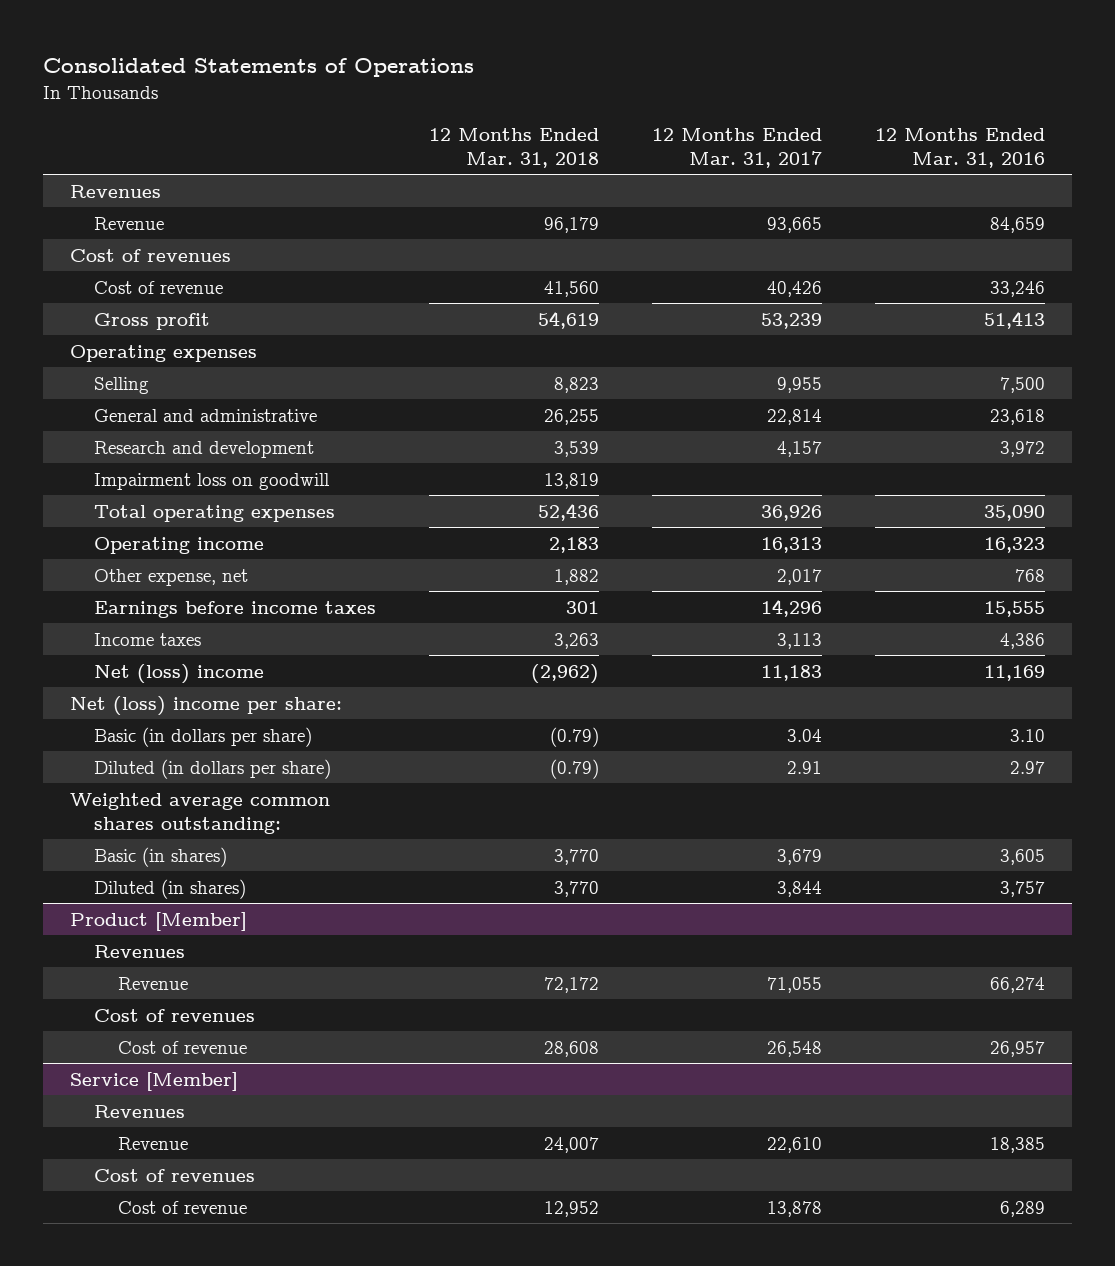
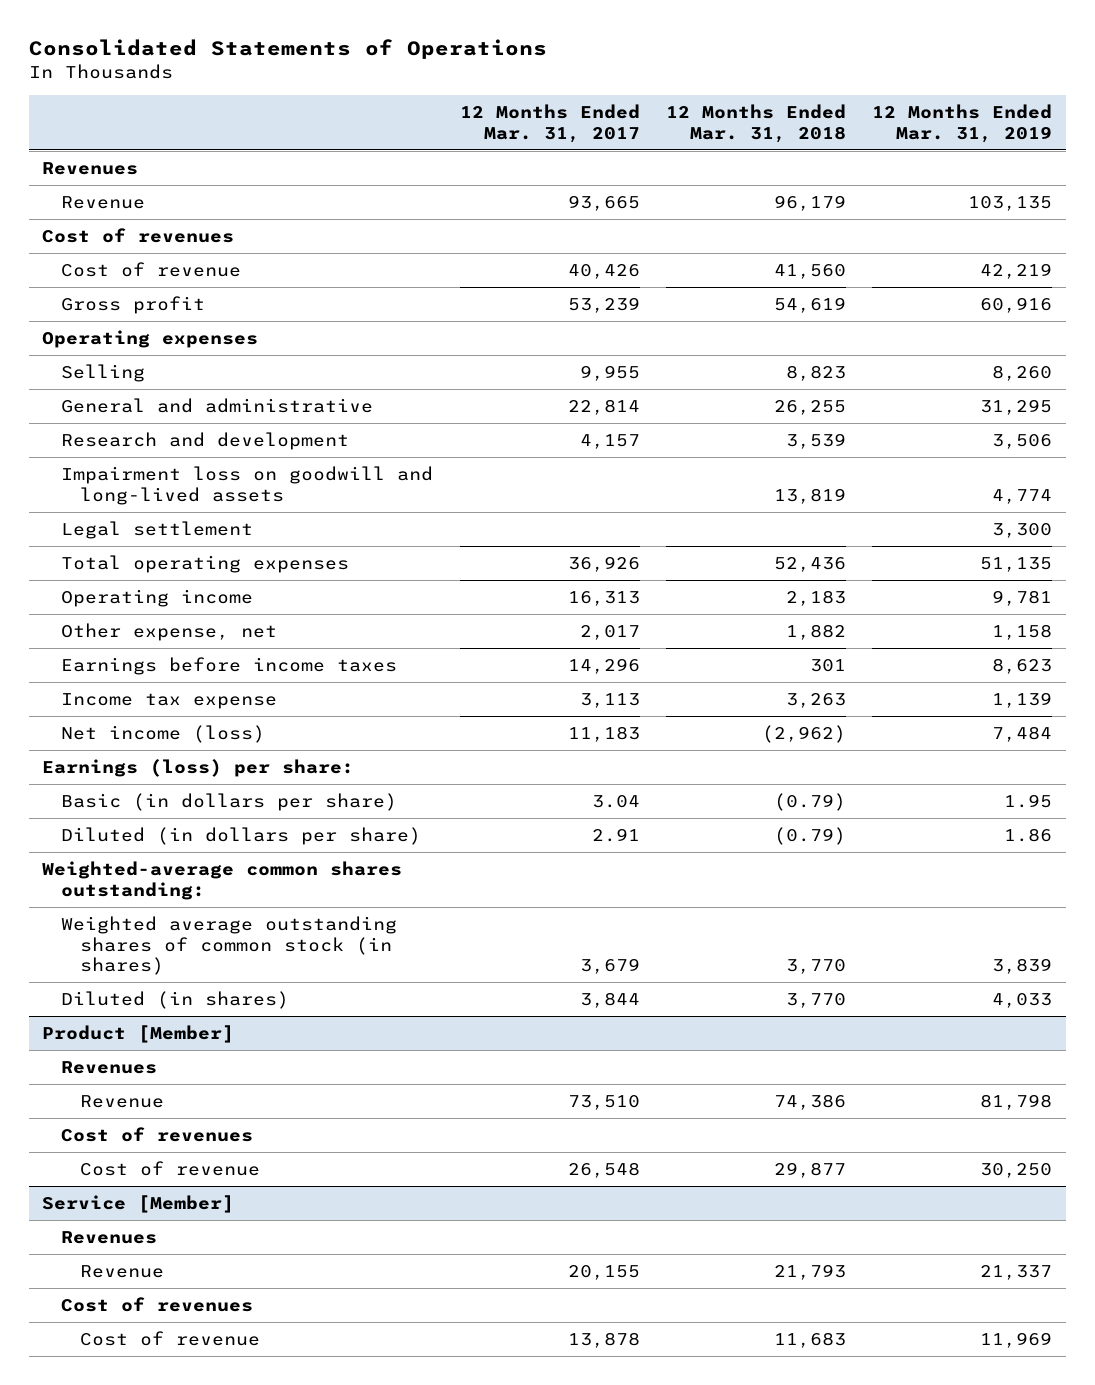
- | 12 Months Ended Mar. 31, 2018 | 12 Months Ended Mar. 31, 2017 | 12 Months Ended Mar. 31, 2016
+ | 12 Months Ended Mar. 31, 2017 | 12 Months Ended Mar. 31, 2018 | 12 Months Ended Mar. 31, 2019
- Impairment loss on goodwill | 13,819 | |
+ Impairment loss on goodwill and long-lived assets | | 13,819 | 4,774
+ Legal settlement | | | 3,300
- Income taxes | 3,263 | 3,113 | 4,386
- Net (loss) income | (2,962) | 11,183 | 11,169
- Net (loss) income per share:
+ Income tax expense | 3,113 | 3,263 | 1,139
+ Net income (loss) | 11,183 | (2,962) | 7,484
+ Earnings (loss) per share:
- Weighted average common shares outstanding:
- Basic (in shares) | 3,770 | 3,679 | 3,605
+ Weighted-average common shares outstanding:
+ Weighted average outstanding shares of common stock (in shares) | 3,679 | 3,770 | 3,839
@ Product [Member]
- Revenue | 72,172 | 71,055 | 66,274
+ Revenue | 73,510 | 74,386 | 81,798
- Cost of revenue | 28,608 | 26,548 | 26,957
+ Cost of revenue | 26,548 | 29,877 | 30,250
@ Service [Member]
- Revenue | 24,007 | 22,610 | 18,385
+ Revenue | 20,155 | 21,793 | 21,337
- Cost of revenue | 12,952 | 13,878 | 6,289
+ Cost of revenue | 13,878 | 11,683 | 11,969

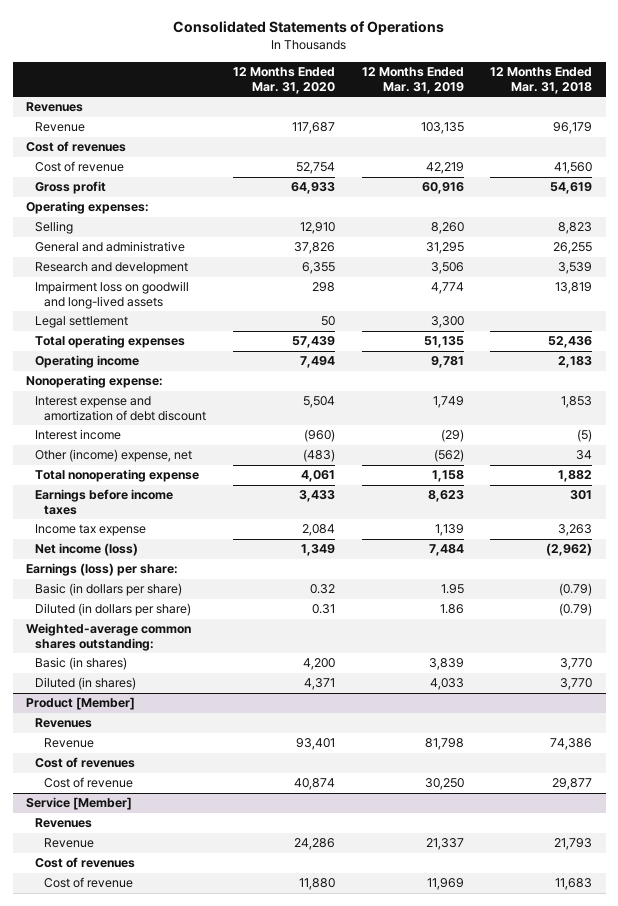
- | 12 Months Ended Mar. 31, 2017 | 12 Months Ended Mar. 31, 2018 | 12 Months Ended Mar. 31, 2019
+ | 12 Months Ended Mar. 31, 2020 | 12 Months Ended Mar. 31, 2019 | 12 Months Ended Mar. 31, 2018
- Operating expenses
+ Operating expenses:
- Other expense, net | 2,017 | 1,882 | 1,158
+ Nonoperating expense:
+ Interest expense and amortization of debt discount | 5,504 | 1,749 | 1,853
+ Interest income | (960) | (29) | (5)
+ Other (income) expense, net | (483) | (562) | 34
+ Total nonoperating expense | 4,061 | 1,158 | 1,882
- Weighted average outstanding shares of common stock (in shares) | 3,679 | 3,770 | 3,839
+ Basic (in shares) | 4,200 | 3,839 | 3,770

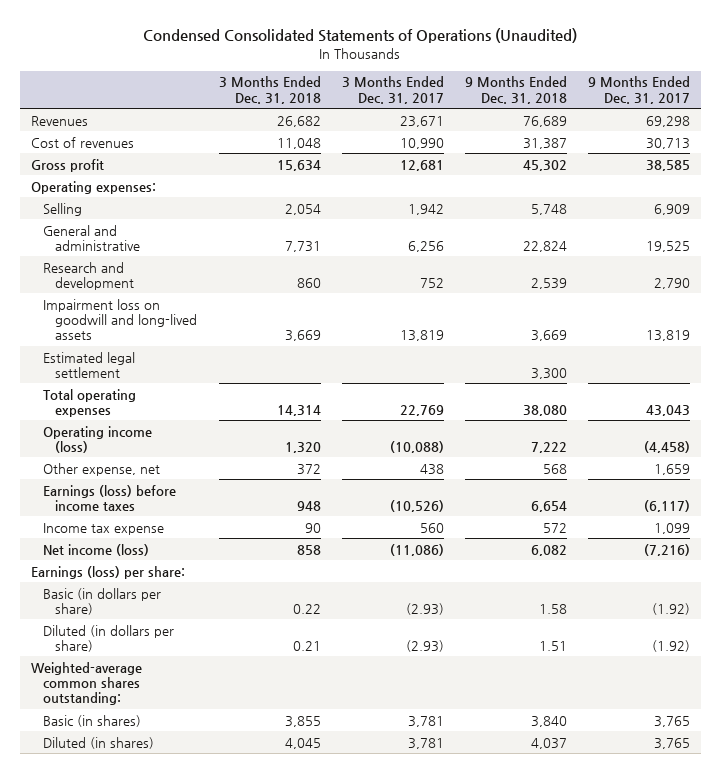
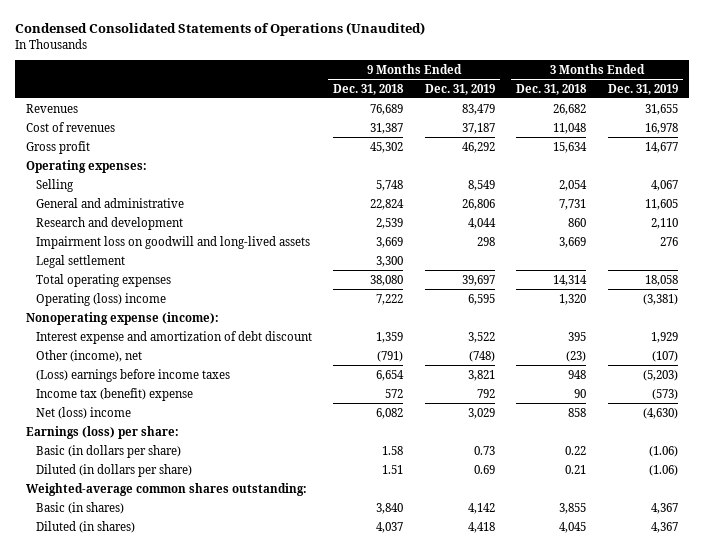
- | 3 Months Ended Dec. 31, 2018 | 3 Months Ended Dec. 31, 2017 | 9 Months Ended Dec. 31, 2018 | 9 Months Ended Dec. 31, 2017
+ | 9 Months Ended Dec. 31, 2018 | 9 Months Ended Dec. 31, 2019 | 3 Months Ended Dec. 31, 2018 | 3 Months Ended Dec. 31, 2019
- Estimated legal settlement | | | 3,300 |
+ Legal settlement | 3,300 | | |
- Operating income (loss) | 1,320 | (10,088) | 7,222 | (4,458)
- Other expense, net | 372 | 438 | 568 | 1,659
- Earnings (loss) before income taxes | 948 | (10,526) | 6,654 | (6,117)
- Income tax expense | 90 | 560 | 572 | 1,099
- Net income (loss) | 858 | (11,086) | 6,082 | (7,216)
+ Operating (loss) income | 7,222 | 6,595 | 1,320 | (3,381)
+ Nonoperating expense (income):
+ Interest expense and amortization of debt discount | 1,359 | 3,522 | 395 | 1,929
+ Other (income), net | (791) | (748) | (23) | (107)
+ (Loss) earnings before income taxes | 6,654 | 3,821 | 948 | (5,203)
+ Income tax (benefit) expense | 572 | 792 | 90 | (573)
+ Net (loss) income | 6,082 | 3,029 | 858 | (4,630)

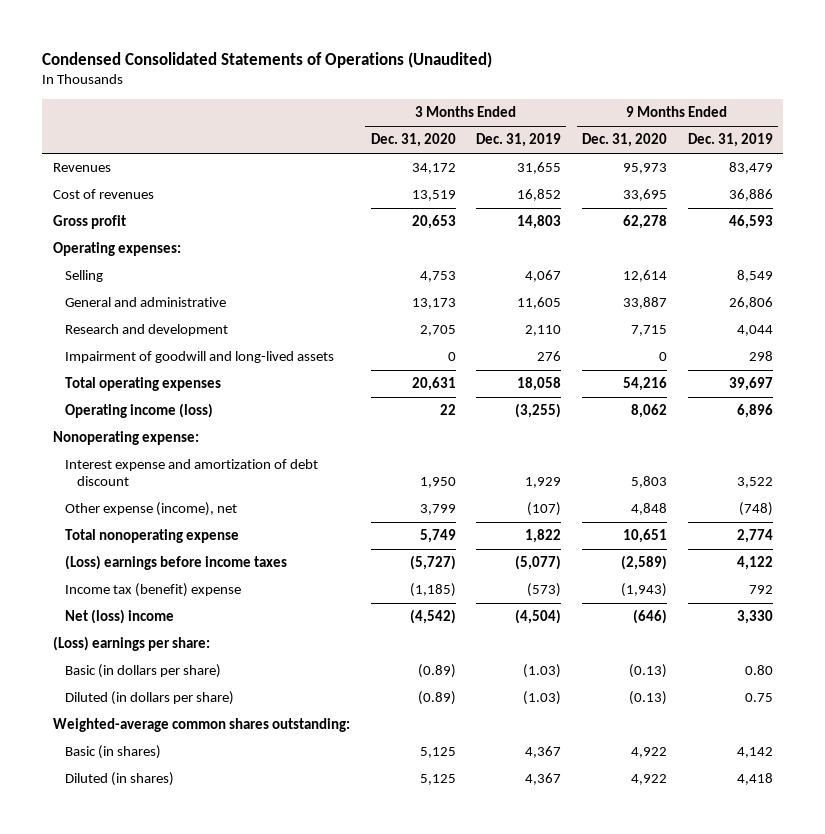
- | 9 Months Ended Dec. 31, 2018 | 9 Months Ended Dec. 31, 2019 | 3 Months Ended Dec. 31, 2018 | 3 Months Ended Dec. 31, 2019
+ | 3 Months Ended Dec. 31, 2020 | 3 Months Ended Dec. 31, 2019 | 9 Months Ended Dec. 31, 2020 | 9 Months Ended Dec. 31, 2019
- Cost of revenues | 31,387 | 37,187 | 11,048 | 16,978
- Gross profit | 45,302 | 46,292 | 15,634 | 14,677
+ Cost of revenues | 13,519 | 16,852 | 33,695 | 36,886
+ Gross profit | 20,653 | 14,803 | 62,278 | 46,593
- Impairment loss on goodwill and long-lived assets | 3,669 | 298 | 3,669 | 276
- Legal settlement | 3,300 | | |
+ Impairment of goodwill and long-lived assets | 0 | 276 | 0 | 298
- Operating (loss) income | 7,222 | 6,595 | 1,320 | (3,381)
- Nonoperating expense (income):
+ Operating income (loss) | 22 | (3,255) | 8,062 | 6,896
+ Nonoperating expense:
- Other (income), net | (791) | (748) | (23) | (107)
- (Loss) earnings before income taxes | 6,654 | 3,821 | 948 | (5,203)
+ Other expense (income), net | 3,799 | (107) | 4,848 | (748)
+ Total nonoperating expense | 5,749 | 1,822 | 10,651 | 2,774
+ (Loss) earnings before income taxes | (5,727) | (5,077) | (2,589) | 4,122
- Net (loss) income | 6,082 | 3,029 | 858 | (4,630)
- Earnings (loss) per share:
- Basic (in dollars per share) | 1.58 | 0.73 | 0.22 | (1.06)
- Diluted (in dollars per share) | 1.51 | 0.69 | 0.21 | (1.06)
+ Net (loss) income | (4,542) | (4,504) | (646) | 3,330
+ (Loss) earnings per share:
+ Basic (in dollars per share) | (0.89) | (1.03) | (0.13) | 0.80
+ Diluted (in dollars per share) | (0.89) | (1.03) | (0.13) | 0.75

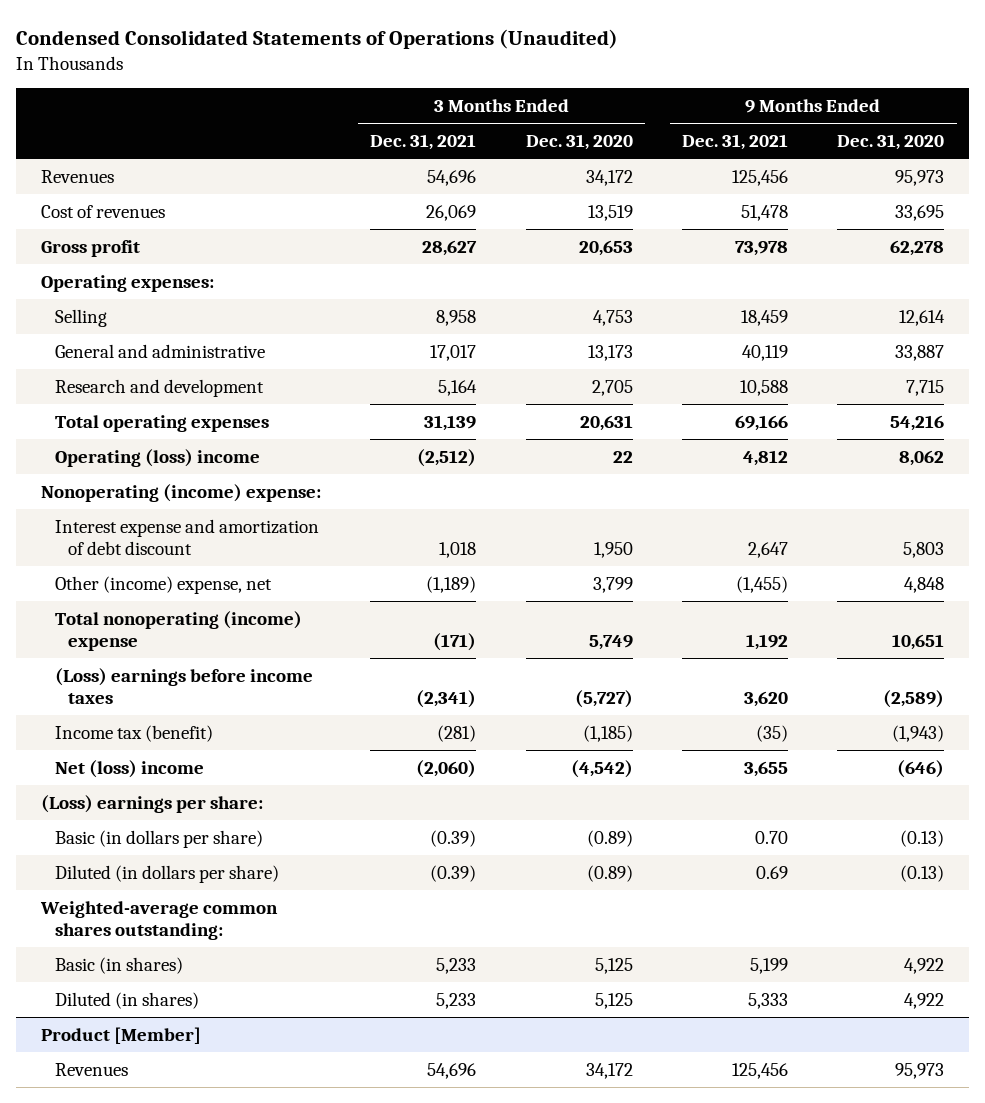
- | 3 Months Ended Dec. 31, 2020 | 3 Months Ended Dec. 31, 2019 | 9 Months Ended Dec. 31, 2020 | 9 Months Ended Dec. 31, 2019
+ | 3 Months Ended Dec. 31, 2021 | 3 Months Ended Dec. 31, 2020 | 9 Months Ended Dec. 31, 2021 | 9 Months Ended Dec. 31, 2020
- Impairment of goodwill and long-lived assets | 0 | 276 | 0 | 298
- Operating income (loss) | 22 | (3,255) | 8,062 | 6,896
- Nonoperating expense:
+ Operating (loss) income | (2,512) | 22 | 4,812 | 8,062
+ Nonoperating (income) expense:
- Other expense (income), net | 3,799 | (107) | 4,848 | (748)
- Total nonoperating expense | 5,749 | 1,822 | 10,651 | 2,774
+ Other (income) expense, net | (1,189) | 3,799 | (1,455) | 4,848
+ Total nonoperating (income) expense | (171) | 5,749 | 1,192 | 10,651
- Income tax (benefit) expense | (1,185) | (573) | (1,943) | 792
+ Income tax (benefit) | (281) | (1,185) | (35) | (1,943)
+ Product [Member]
+ Revenues | 54,696 | 34,172 | 125,456 | 95,973

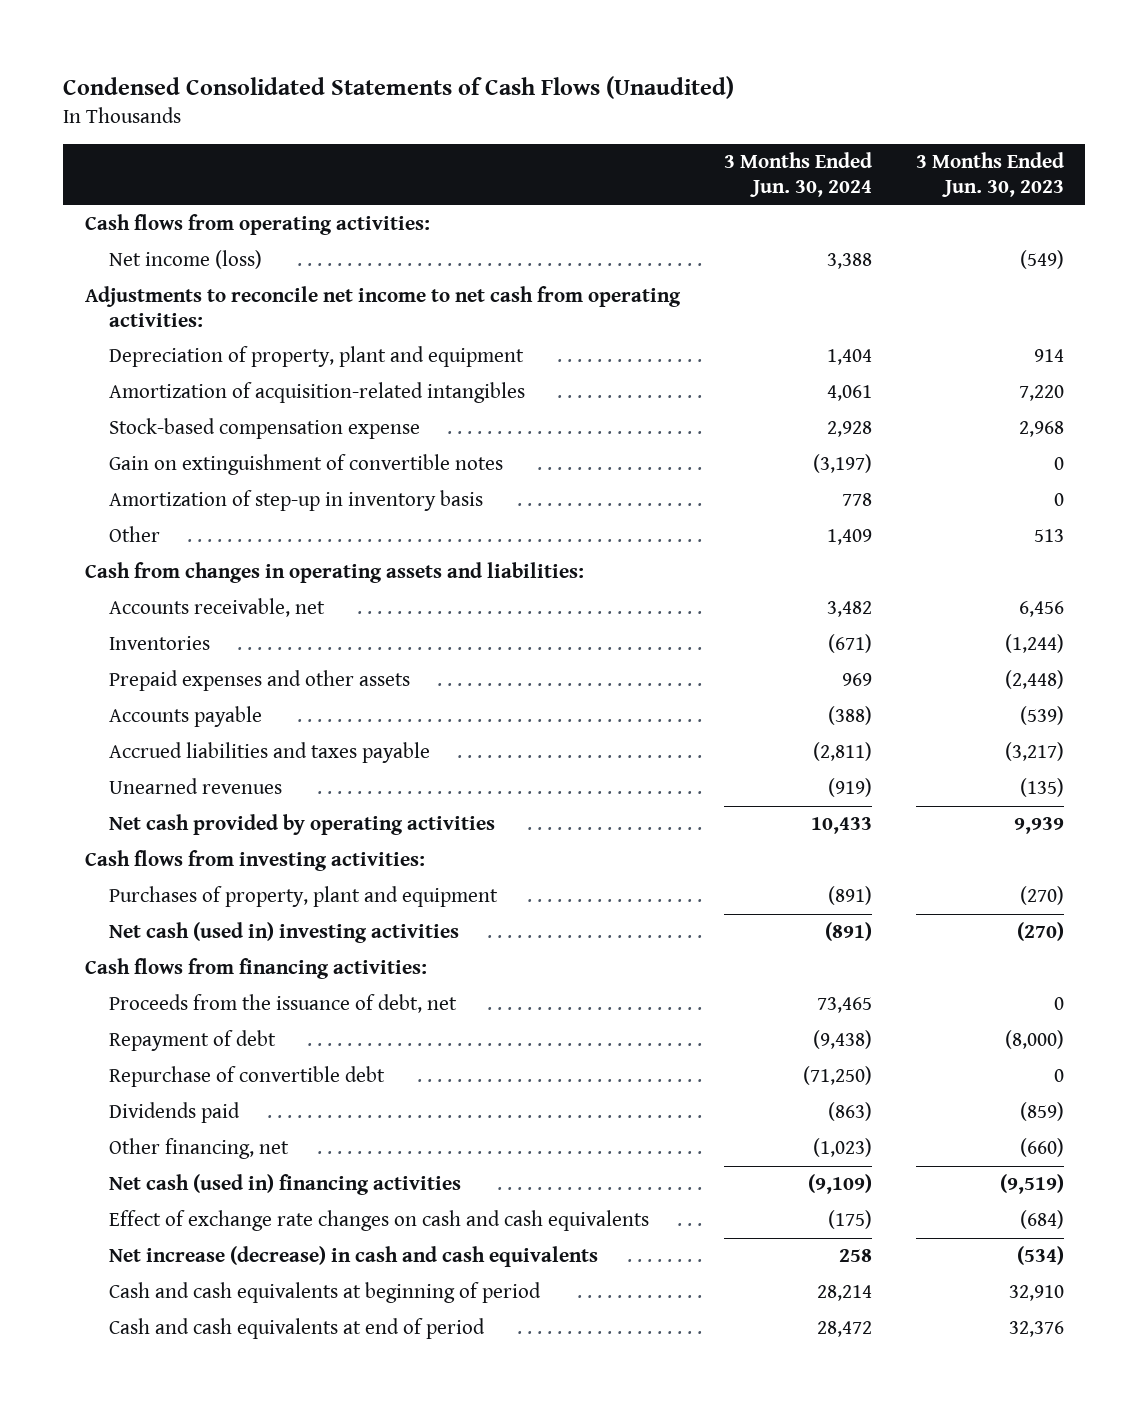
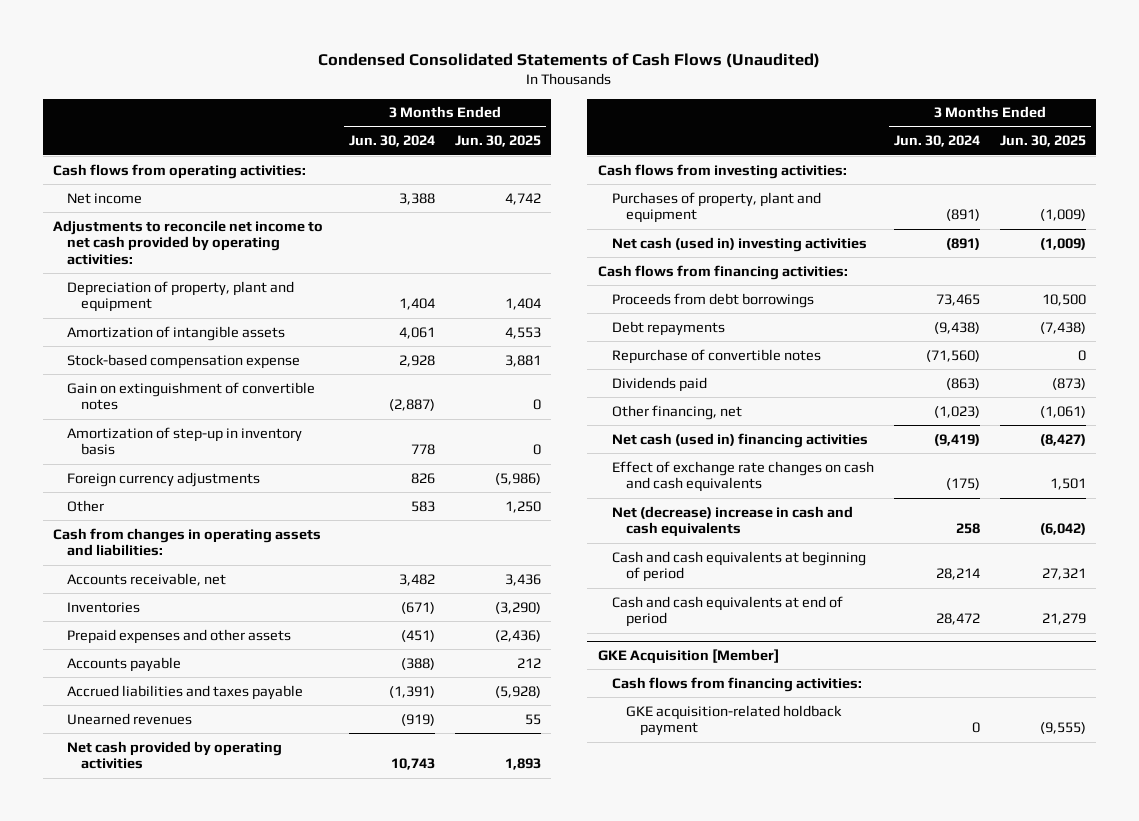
- | 3 Months Ended Jun. 30, 2024 | 3 Months Ended Jun. 30, 2023
+ | 3 Months Ended Jun. 30, 2024 | 3 Months Ended Jun. 30, 2025
- Net income (loss) | 3,388 | (549)
- Adjustments to reconcile net income to net cash from operating activities:
+ Net income | 3,388 | 4,742
+ Adjustments to reconcile net income to net cash provided by operating activities:
- Amortization of acquisition-related intangibles | 4,061 | 7,220
+ Amortization of intangible assets | 4,061 | 4,553
- Gain on extinguishment of convertible notes | (3,197) | 0
+ Gain on extinguishment of convertible notes | (2,887) | 0
- Other | 1,409 | 513
+ Foreign currency adjustments | 826 | (5,986)
+ Other | 583 | 1,250
- Prepaid expenses and other assets | 969 | (2,448)
+ Prepaid expenses and other assets | (451) | (2,436)
- Accrued liabilities and taxes payable | (2,811) | (3,217)
+ Accrued liabilities and taxes payable | (1,391) | (5,928)
- Net cash provided by operating activities | 10,433 | 9,939
+ Net cash provided by operating activities | 10,743 | 1,893
- Proceeds from the issuance of debt, net | 73,465 | 0
- Repayment of debt | (9,438) | (8,000)
- Repurchase of convertible debt | (71,250) | 0
+ Proceeds from debt borrowings | 73,465 | 10,500
+ Debt repayments | (9,438) | (7,438)
+ Repurchase of convertible notes | (71,560) | 0
- Net cash (used in) financing activities | (9,109) | (9,519)
+ Net cash (used in) financing activities | (9,419) | (8,427)
- Net increase (decrease) in cash and cash equivalents | 258 | (534)
+ Net (decrease) increase in cash and cash equivalents | 258 | (6,042)
+ GKE Acquisition [Member]
+ Cash flows from financing activities:
+ GKE acquisition-related holdback payment | 0 | (9,555)

